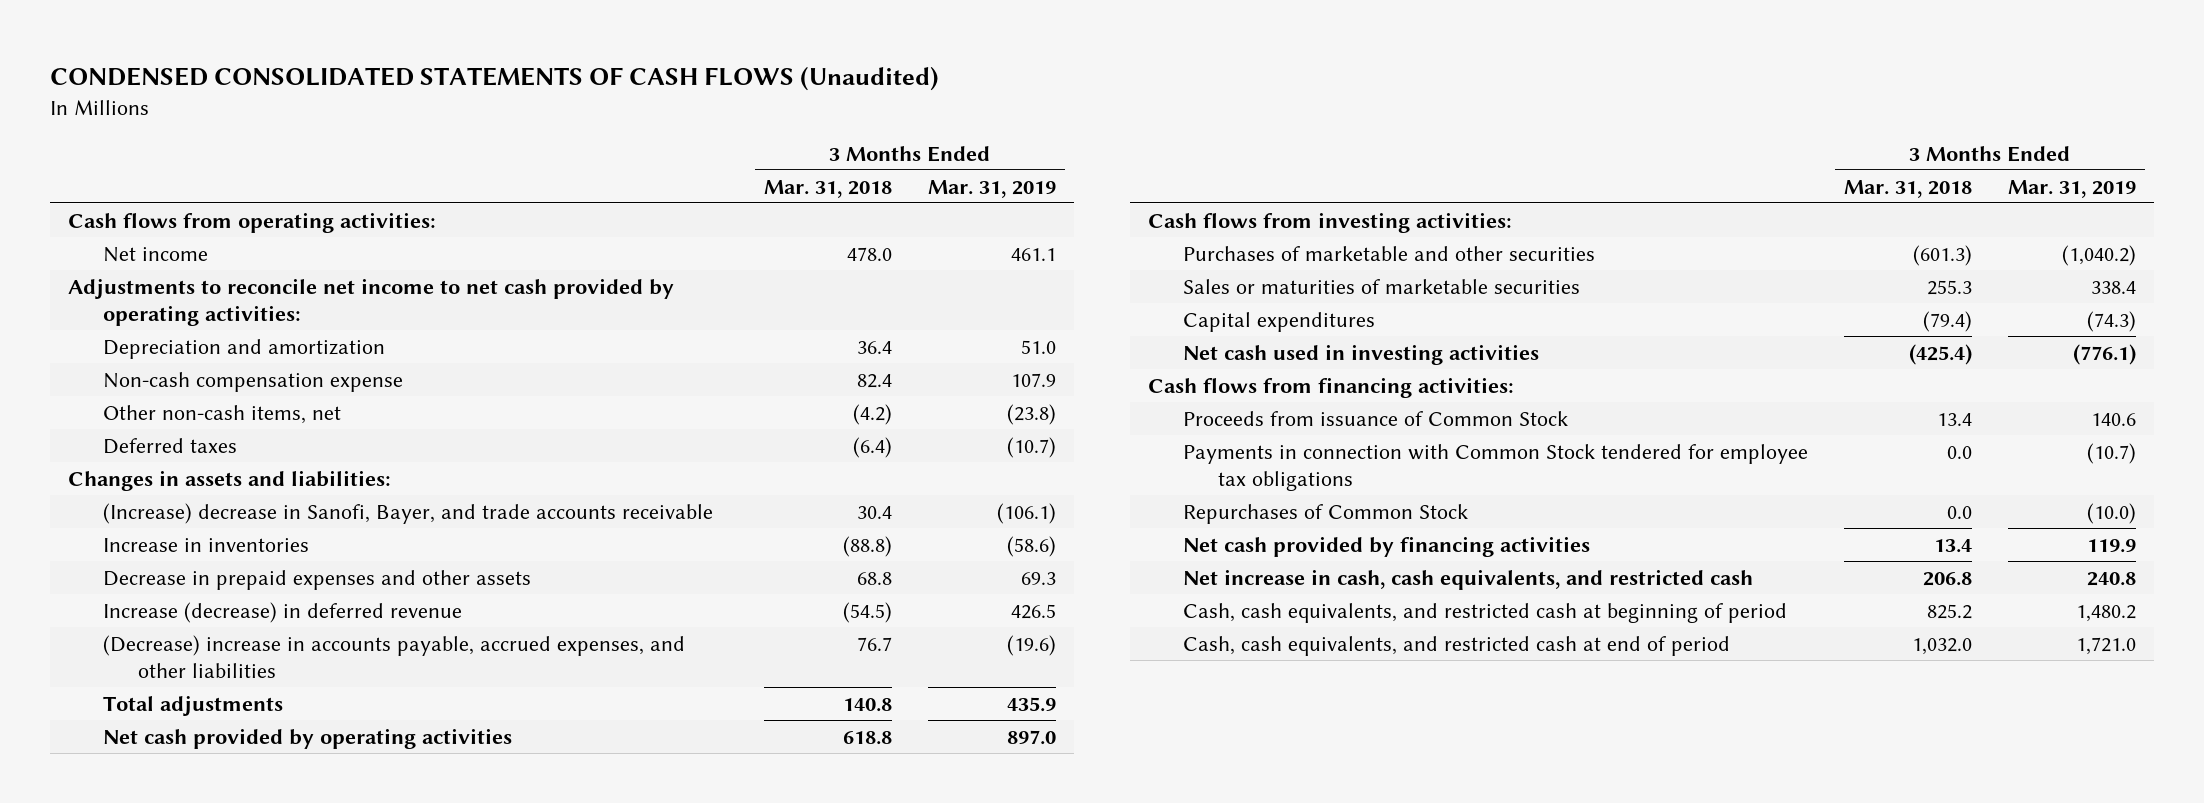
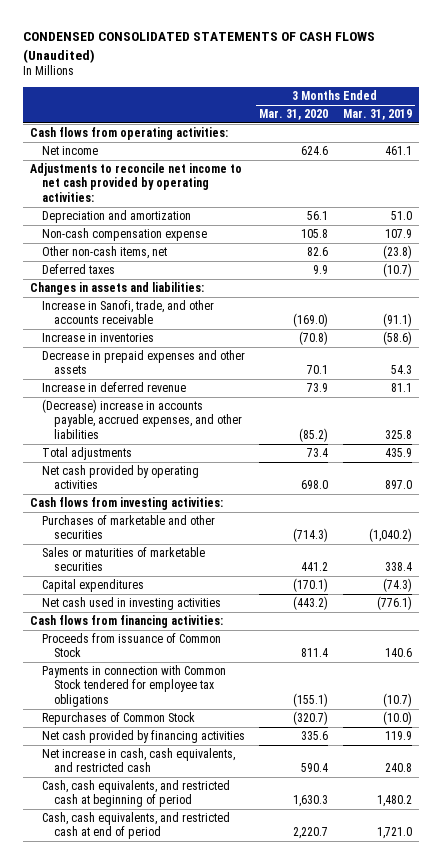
- | 3 Months Ended Mar. 31, 2018 | 3 Months Ended Mar. 31, 2019
+ | 3 Months Ended Mar. 31, 2020 | 3 Months Ended Mar. 31, 2019
- (Increase) decrease in Sanofi, Bayer, and trade accounts receivable | 30.4 | (106.1)
+ Increase in Sanofi, trade, and other accounts receivable | (169.0) | (91.1)
- Decrease in prepaid expenses and other assets | 68.8 | 69.3
- Increase (decrease) in deferred revenue | (54.5) | 426.5
- (Decrease) increase in accounts payable, accrued expenses, and other liabilities | 76.7 | (19.6)
+ Decrease in prepaid expenses and other assets | 70.1 | 54.3
+ Increase in deferred revenue | 73.9 | 81.1
+ (Decrease) increase in accounts payable, accrued expenses, and other liabilities | (85.2) | 325.8

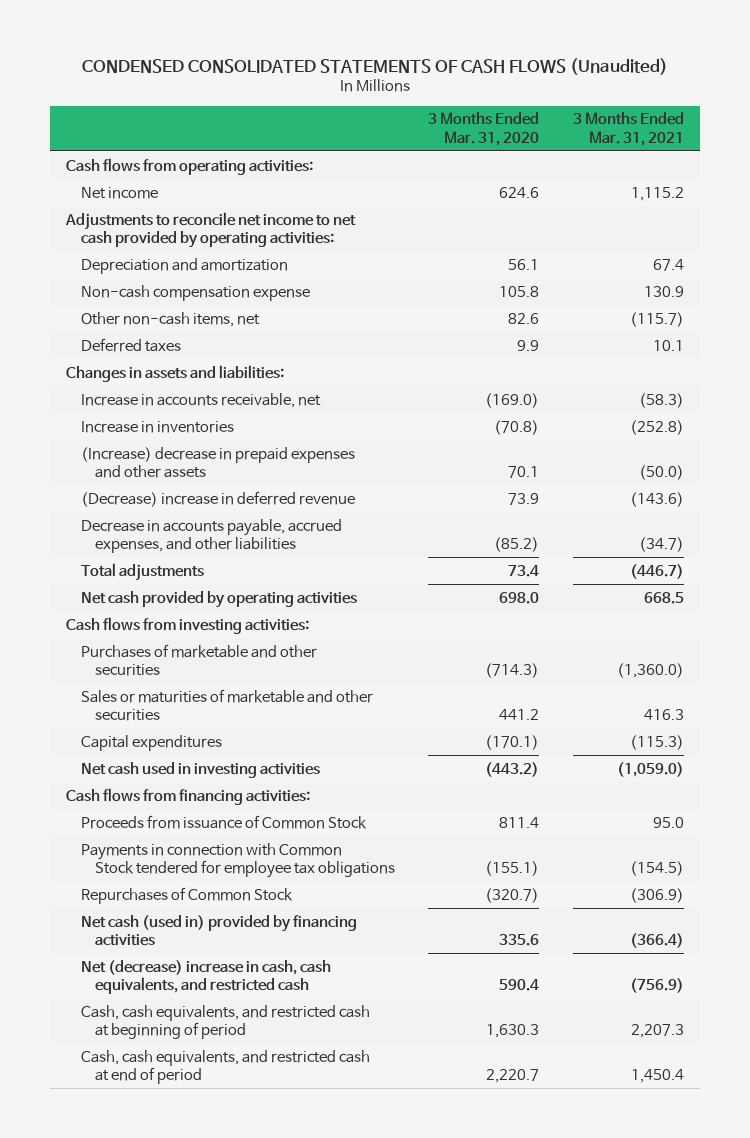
- | 3 Months Ended Mar. 31, 2020 | 3 Months Ended Mar. 31, 2019
+ | 3 Months Ended Mar. 31, 2020 | 3 Months Ended Mar. 31, 2021
- Increase in Sanofi, trade, and other accounts receivable | (169.0) | (91.1)
+ Increase in accounts receivable, net | (169.0) | (58.3)
- Decrease in prepaid expenses and other assets | 70.1 | 54.3
- Increase in deferred revenue | 73.9 | 81.1
- (Decrease) increase in accounts payable, accrued expenses, and other liabilities | (85.2) | 325.8
+ (Increase) decrease in prepaid expenses and other assets | 70.1 | (50.0)
+ (Decrease) increase in deferred revenue | 73.9 | (143.6)
+ Decrease in accounts payable, accrued expenses, and other liabilities | (85.2) | (34.7)
- Sales or maturities of marketable securities | 441.2 | 338.4
+ Sales or maturities of marketable and other securities | 441.2 | 416.3
- Net cash provided by financing activities | 335.6 | 119.9
- Net increase in cash, cash equivalents, and restricted cash | 590.4 | 240.8
+ Net cash (used in) provided by financing activities | 335.6 | (366.4)
+ Net (decrease) increase in cash, cash equivalents, and restricted cash | 590.4 | (756.9)

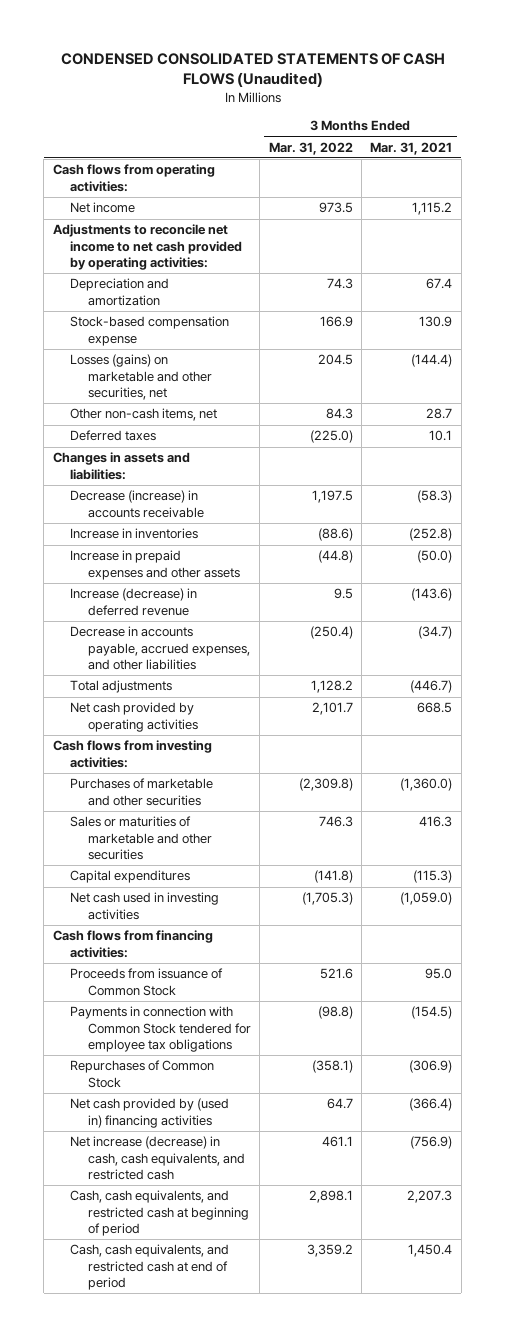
- | 3 Months Ended Mar. 31, 2020 | 3 Months Ended Mar. 31, 2021
+ | 3 Months Ended Mar. 31, 2022 | 3 Months Ended Mar. 31, 2021
- Non-cash compensation expense | 105.8 | 130.9
- Other non-cash items, net | 82.6 | (115.7)
+ Stock-based compensation expense | 166.9 | 130.9
+ Losses (gains) on marketable and other securities, net | 204.5 | (144.4)
+ Other non-cash items, net | 84.3 | 28.7
- Increase in accounts receivable, net | (169.0) | (58.3)
+ Decrease (increase) in accounts receivable | 1,197.5 | (58.3)
- (Increase) decrease in prepaid expenses and other assets | 70.1 | (50.0)
- (Decrease) increase in deferred revenue | 73.9 | (143.6)
+ Increase in prepaid expenses and other assets | (44.8) | (50.0)
+ Increase (decrease) in deferred revenue | 9.5 | (143.6)
- Net cash (used in) provided by financing activities | 335.6 | (366.4)
- Net (decrease) increase in cash, cash equivalents, and restricted cash | 590.4 | (756.9)
+ Net cash provided by (used in) financing activities | 64.7 | (366.4)
+ Net increase (decrease) in cash, cash equivalents, and restricted cash | 461.1 | (756.9)

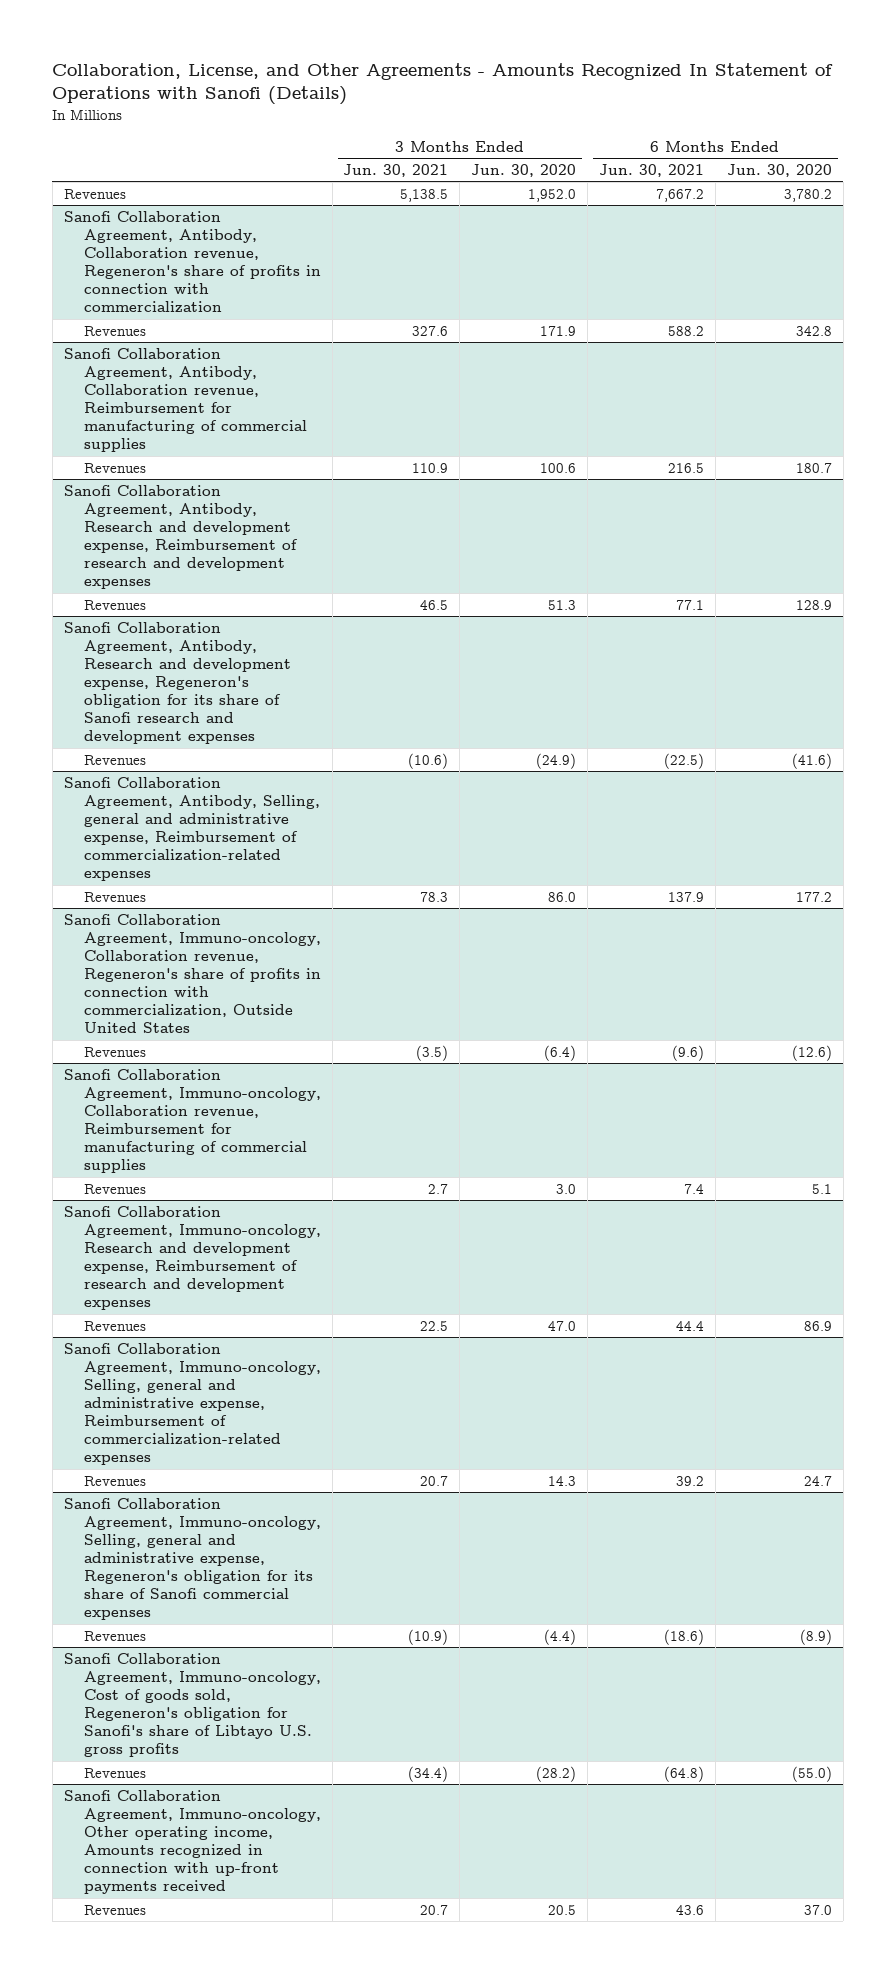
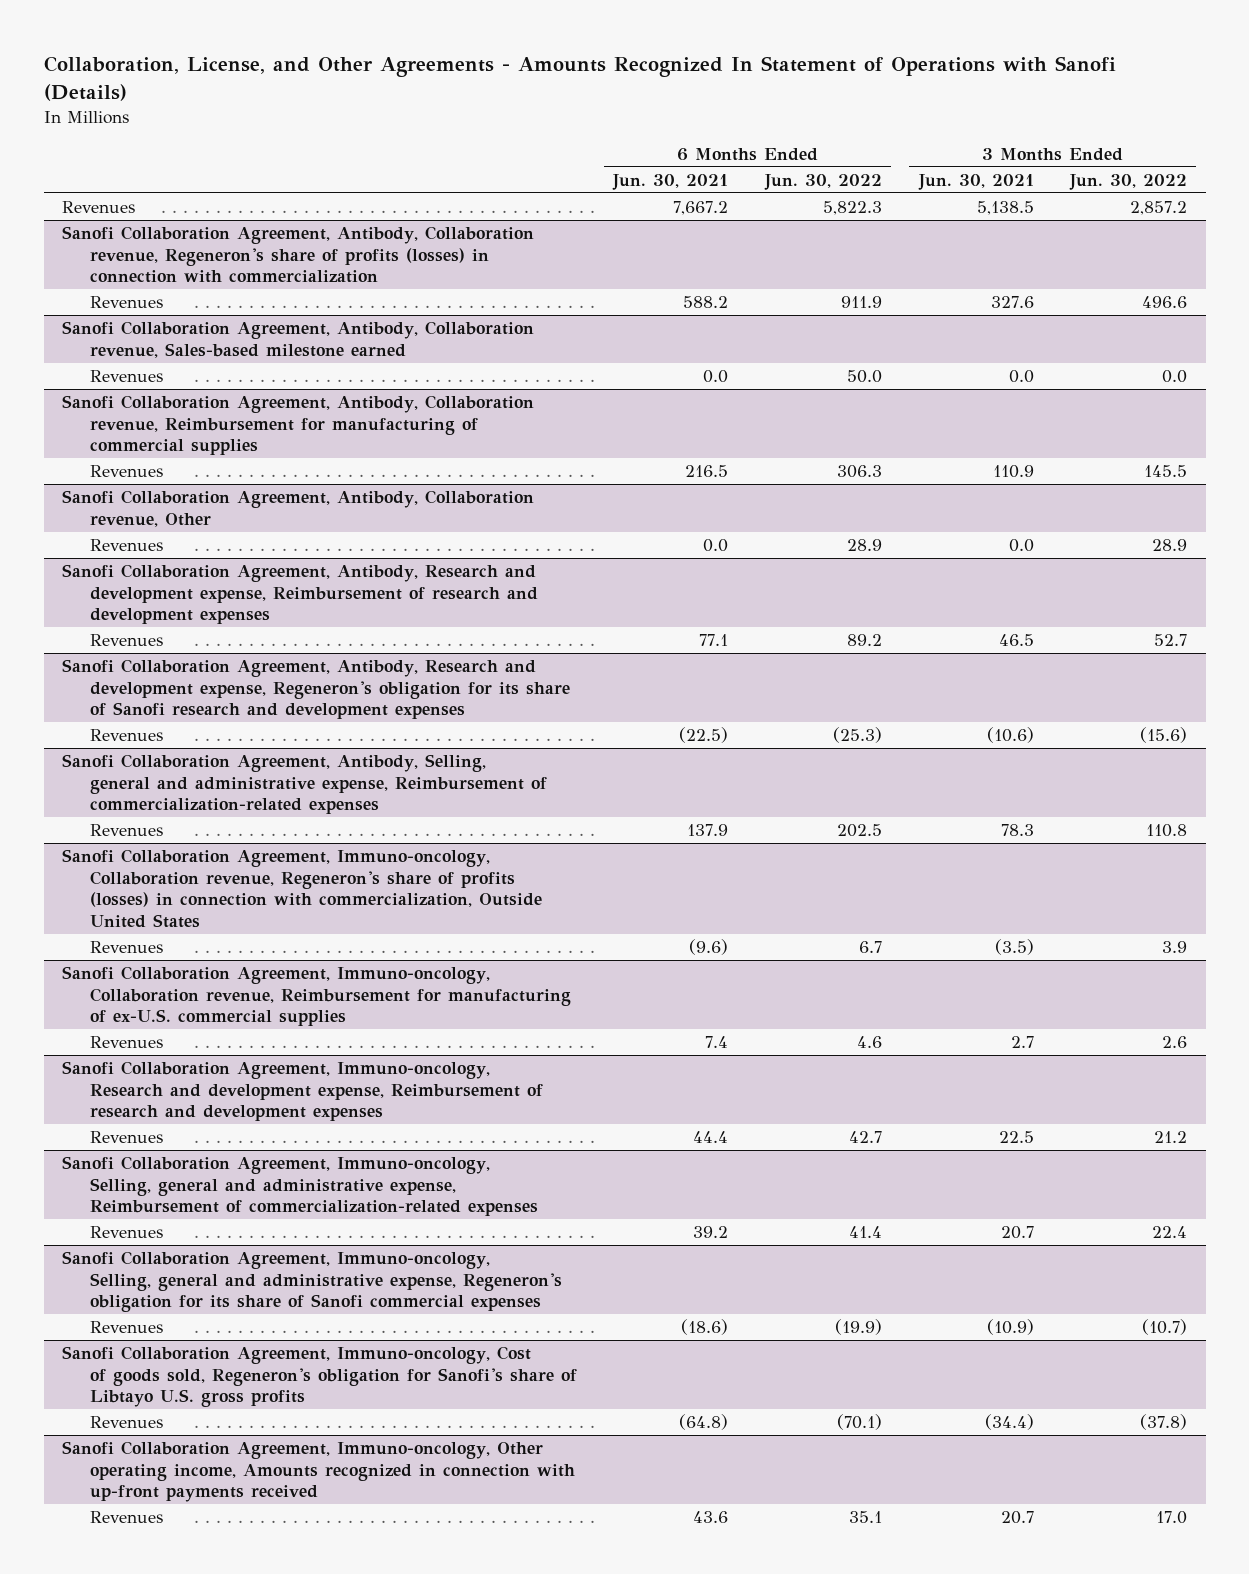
- | 3 Months Ended Jun. 30, 2021 | 3 Months Ended Jun. 30, 2020 | 6 Months Ended Jun. 30, 2021 | 6 Months Ended Jun. 30, 2020
+ | 6 Months Ended Jun. 30, 2021 | 6 Months Ended Jun. 30, 2022 | 3 Months Ended Jun. 30, 2021 | 3 Months Ended Jun. 30, 2022
- Sanofi Collaboration Agreement, Antibody, Collaboration revenue, Regeneron's share of profits in connection with commercialization
+ Sanofi Collaboration Agreement, Antibody, Collaboration revenue, Regeneron's share of profits (losses) in connection with commercialization
+ Sanofi Collaboration Agreement, Antibody, Collaboration revenue, Sales-based milestone earned
+ Revenues | 0.0 | 50.0 | 0.0 | 0.0
+ Sanofi Collaboration Agreement, Antibody, Collaboration revenue, Other
+ Revenues | 0.0 | 28.9 | 0.0 | 28.9
- Sanofi Collaboration Agreement, Immuno-oncology, Collaboration revenue, Regeneron's share of profits in connection with commercialization, Outside United States
+ Sanofi Collaboration Agreement, Immuno-oncology, Collaboration revenue, Regeneron's share of profits (losses) in connection with commercialization, Outside United States
- Sanofi Collaboration Agreement, Immuno-oncology, Collaboration revenue, Reimbursement for manufacturing of commercial supplies
+ Sanofi Collaboration Agreement, Immuno-oncology, Collaboration revenue, Reimbursement for manufacturing of ex-U.S. commercial supplies

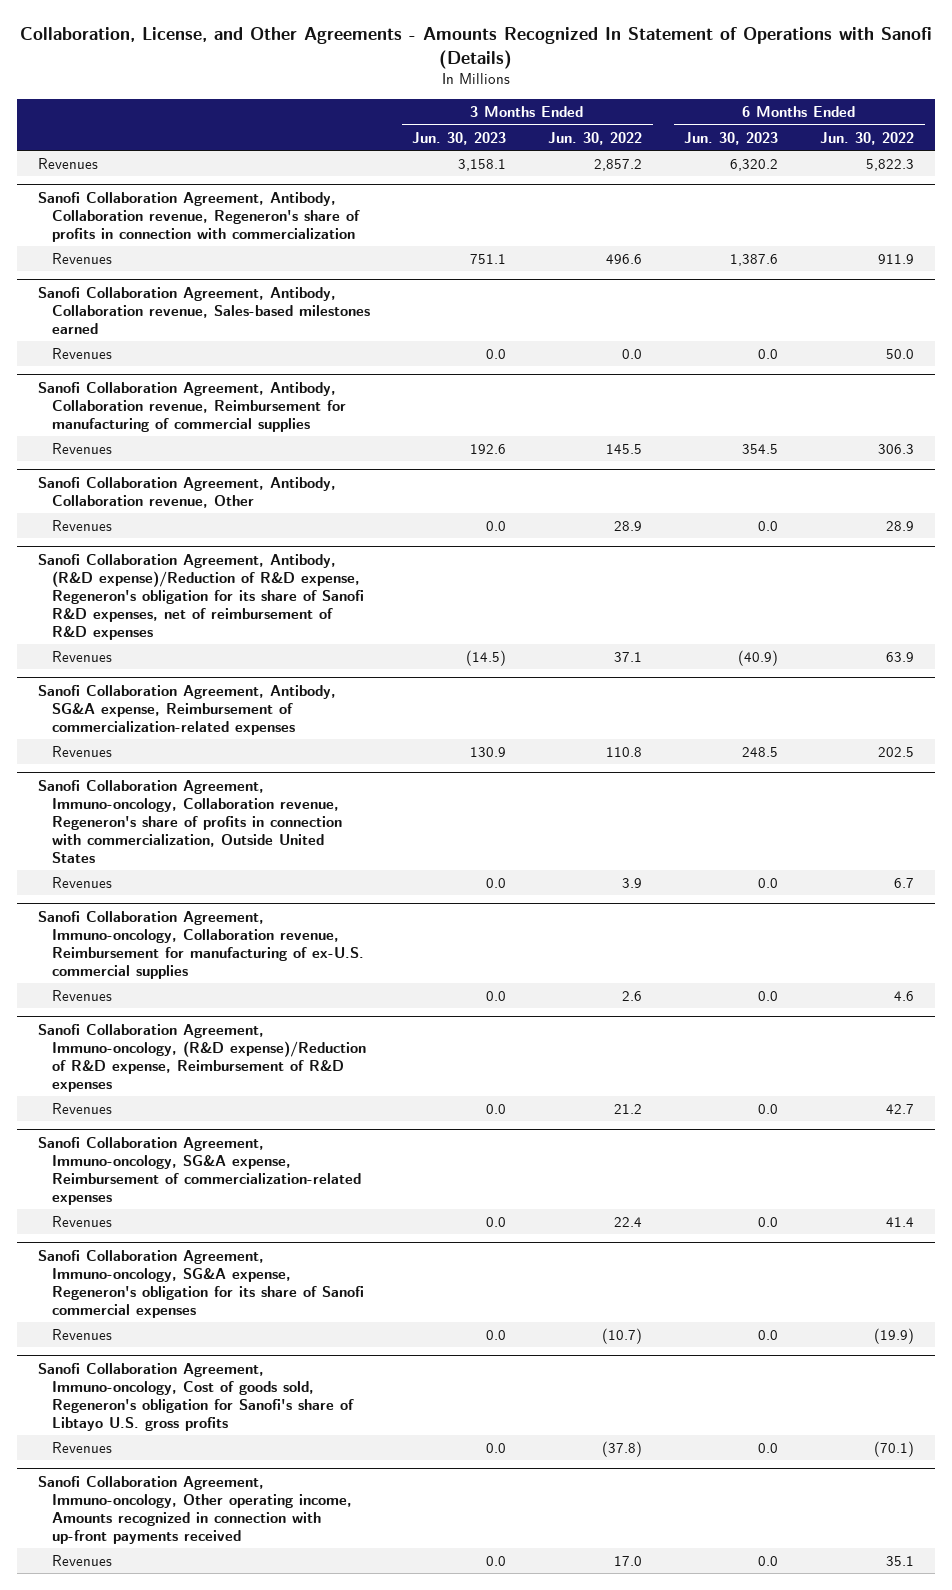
- | 6 Months Ended Jun. 30, 2021 | 6 Months Ended Jun. 30, 2022 | 3 Months Ended Jun. 30, 2021 | 3 Months Ended Jun. 30, 2022
+ | 3 Months Ended Jun. 30, 2023 | 3 Months Ended Jun. 30, 2022 | 6 Months Ended Jun. 30, 2023 | 6 Months Ended Jun. 30, 2022
- Sanofi Collaboration Agreement, Antibody, Collaboration revenue, Regeneron's share of profits (losses) in connection with commercialization
+ Sanofi Collaboration Agreement, Antibody, Collaboration revenue, Regeneron's share of profits in connection with commercialization
- Sanofi Collaboration Agreement, Antibody, Collaboration revenue, Sales-based milestone earned
+ Sanofi Collaboration Agreement, Antibody, Collaboration revenue, Sales-based milestones earned
- Sanofi Collaboration Agreement, Antibody, Research and development expense, Reimbursement of research and development expenses
- Revenues | 77.1 | 89.2 | 46.5 | 52.7
- Sanofi Collaboration Agreement, Antibody, Research and development expense, Regeneron's obligation for its share of Sanofi research and development expenses
- Revenues | (22.5) | (25.3) | (10.6) | (15.6)
- Sanofi Collaboration Agreement, Antibody, Selling, general and administrative expense, Reimbursement of commercialization-related expenses
+ Sanofi Collaboration Agreement, Antibody, (R&D expense)/Reduction of R&D expense, Regeneron's obligation for its share of Sanofi R&D expenses, net of reimbursement of R&D expenses
+ Revenues | (14.5) | 37.1 | (40.9) | 63.9
+ Sanofi Collaboration Agreement, Antibody, SG&A expense, Reimbursement of commercialization-related expenses
- Sanofi Collaboration Agreement, Immuno-oncology, Collaboration revenue, Regeneron's share of profits (losses) in connection with commercialization, Outside United States
+ Sanofi Collaboration Agreement, Immuno-oncology, Collaboration revenue, Regeneron's share of profits in connection with commercialization, Outside United States
- Sanofi Collaboration Agreement, Immuno-oncology, Research and development expense, Reimbursement of research and development expenses
+ Sanofi Collaboration Agreement, Immuno-oncology, (R&D expense)/Reduction of R&D expense, Reimbursement of R&D expenses
- Sanofi Collaboration Agreement, Immuno-oncology, Selling, general and administrative expense, Reimbursement of commercialization-related expenses
+ Sanofi Collaboration Agreement, Immuno-oncology, SG&A expense, Reimbursement of commercialization-related expenses
- Sanofi Collaboration Agreement, Immuno-oncology, Selling, general and administrative expense, Regeneron's obligation for its share of Sanofi commercial expenses
+ Sanofi Collaboration Agreement, Immuno-oncology, SG&A expense, Regeneron's obligation for its share of Sanofi commercial expenses

